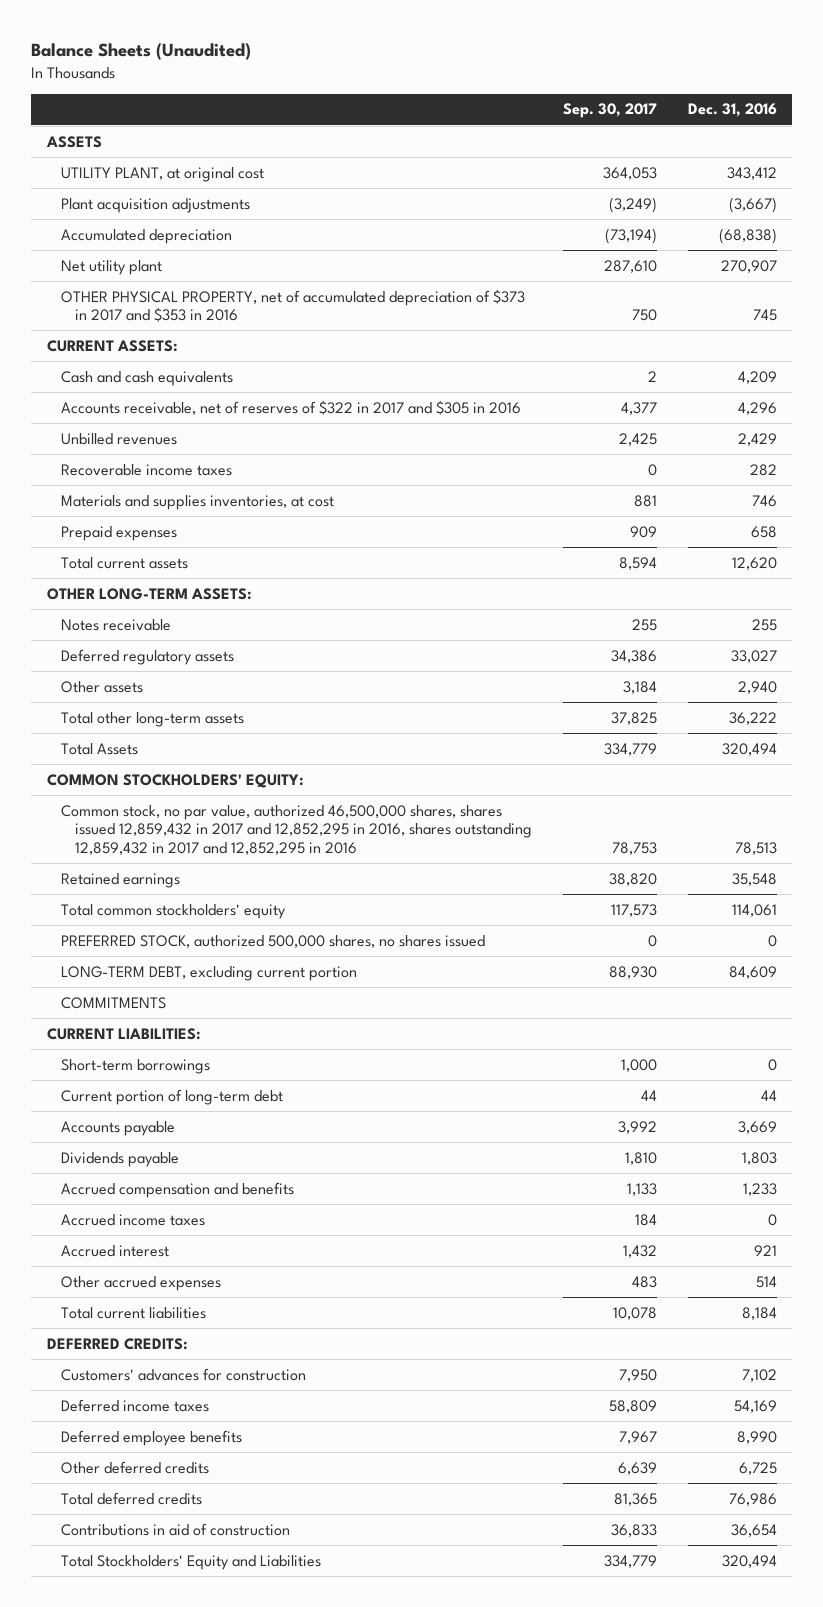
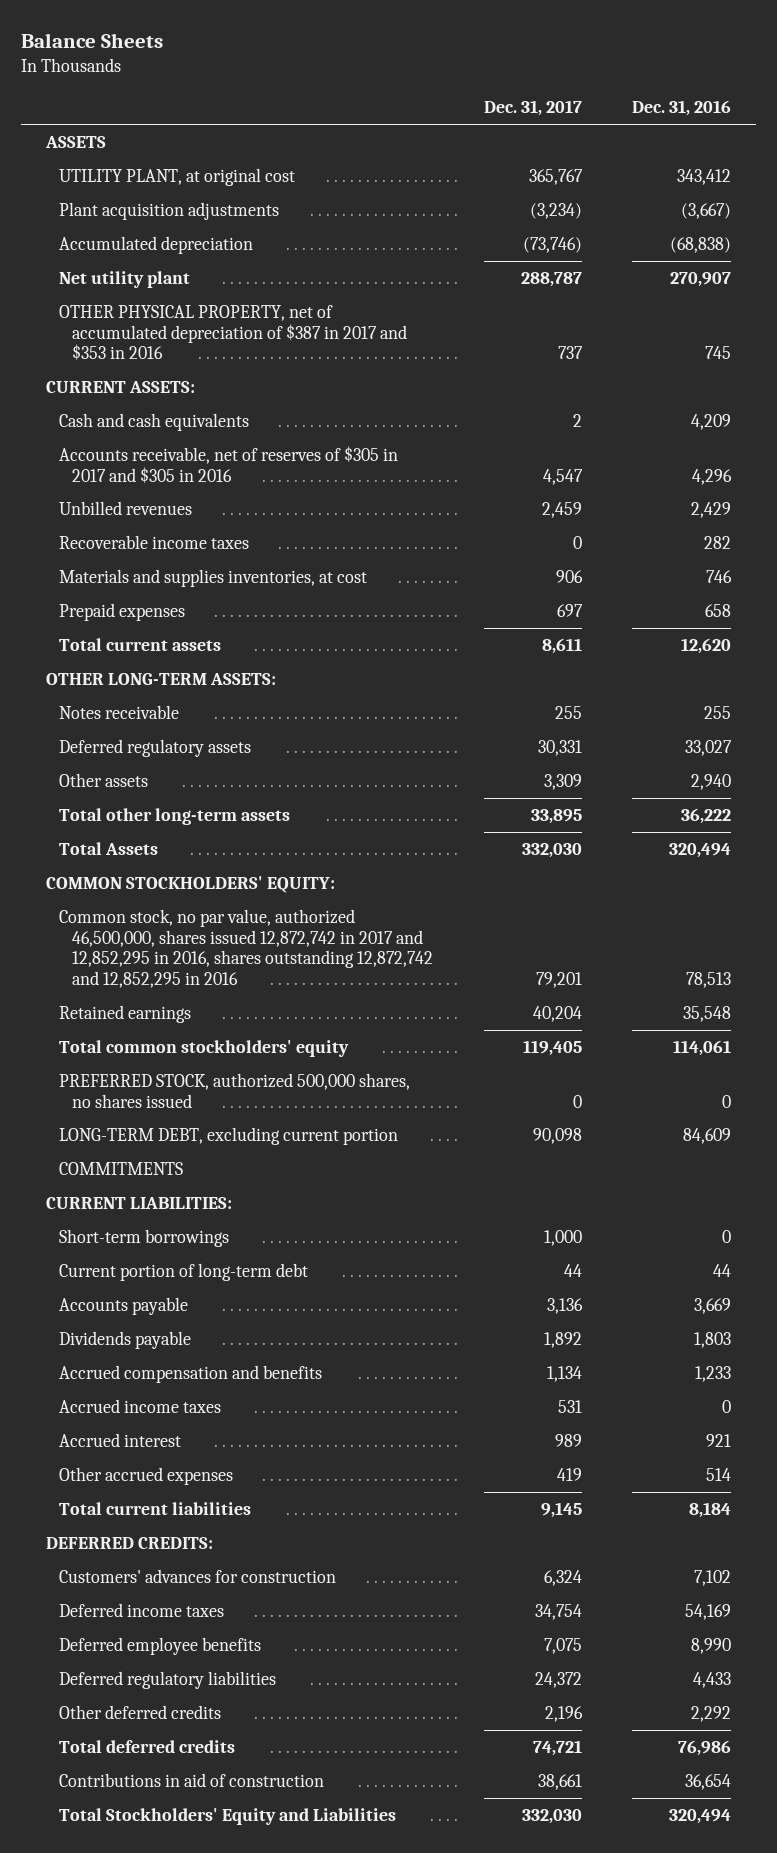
- Balance Sheets (Unaudited)
+ Balance Sheets
- | Sep. 30, 2017 | Dec. 31, 2016
+ | Dec. 31, 2017 | Dec. 31, 2016
- OTHER PHYSICAL PROPERTY, net of accumulated depreciation of $373 in 2017 and $353 in 2016 | 750 | 745
+ OTHER PHYSICAL PROPERTY, net of accumulated depreciation of $387 in 2017 and $353 in 2016 | 737 | 745
- Accounts receivable, net of reserves of $322 in 2017 and $305 in 2016 | 4,377 | 4,296
+ Accounts receivable, net of reserves of $305 in 2017 and $305 in 2016 | 4,547 | 4,296
- Common stock, no par value, authorized 46,500,000 shares, shares issued 12,859,432 in 2017 and 12,852,295 in 2016, shares outstanding 12,859,432 in 2017 and 12,852,295 in 2016 | 78,753 | 78,513
+ Common stock, no par value, authorized 46,500,000, shares issued 12,872,742 in 2017 and 12,852,295 in 2016, shares outstanding 12,872,742 and 12,852,295 in 2016 | 79,201 | 78,513
- Other deferred credits | 6,639 | 6,725
+ Deferred regulatory liabilities | 24,372 | 4,433
+ Other deferred credits | 2,196 | 2,292

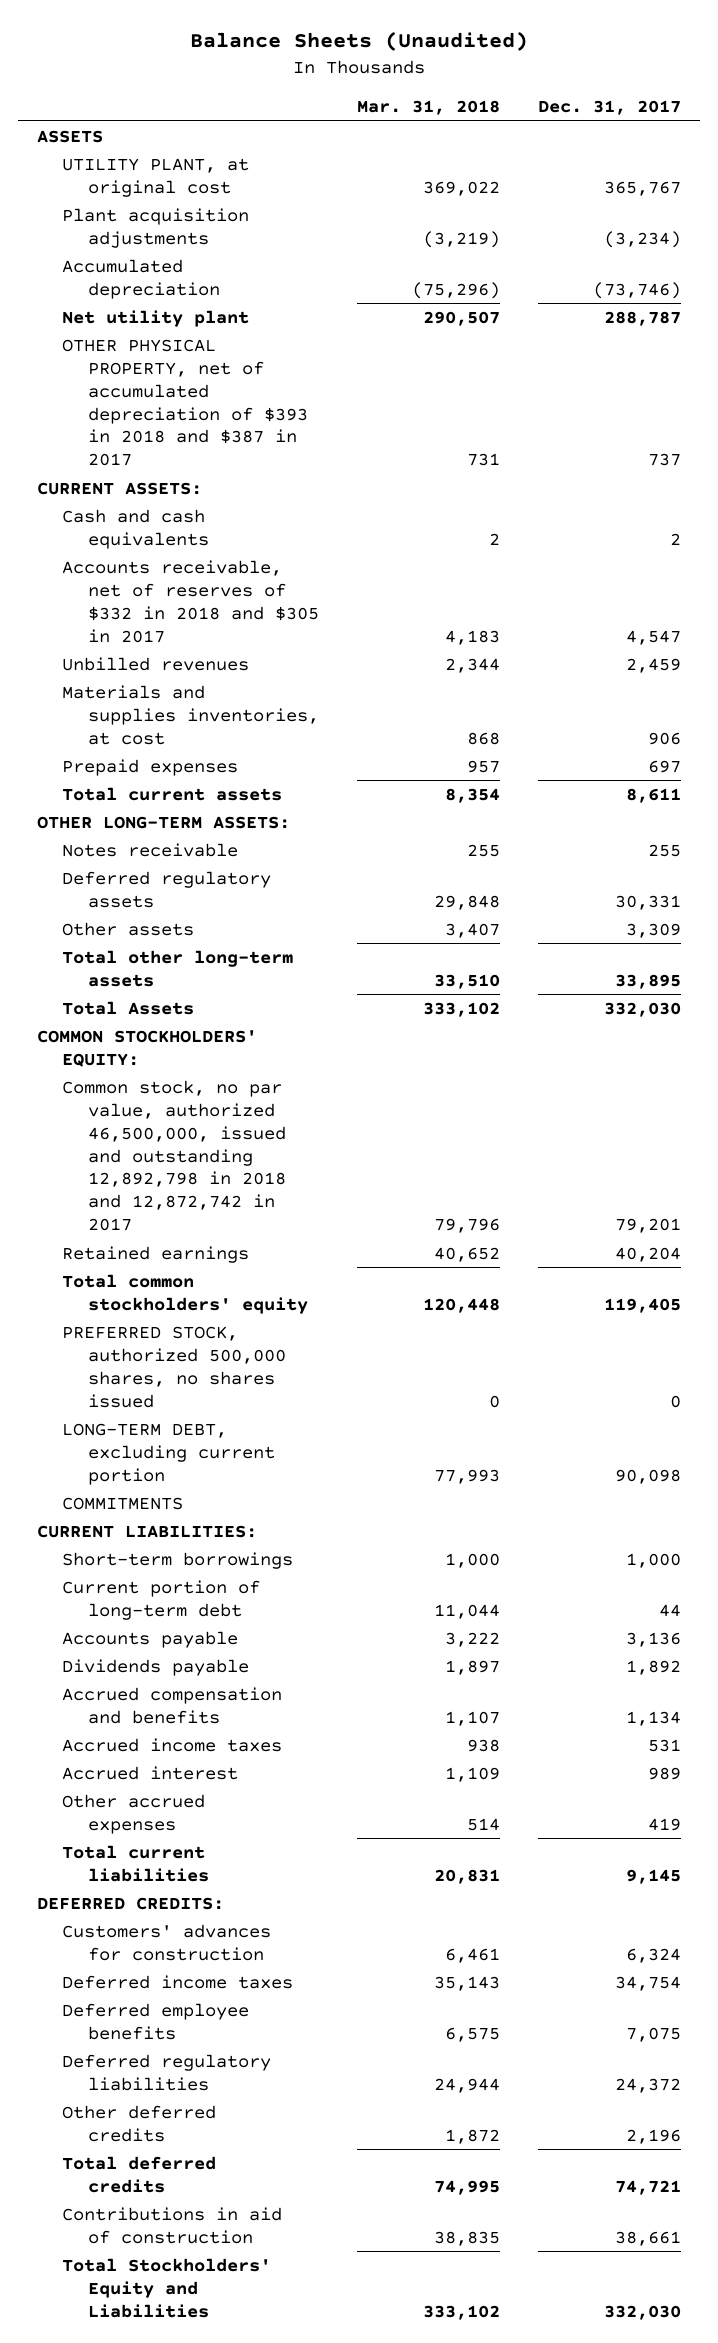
- Balance Sheets
+ Balance Sheets (Unaudited)
- | Dec. 31, 2017 | Dec. 31, 2016
+ | Mar. 31, 2018 | Dec. 31, 2017
- OTHER PHYSICAL PROPERTY, net of accumulated depreciation of $387 in 2017 and $353 in 2016 | 737 | 745
+ OTHER PHYSICAL PROPERTY, net of accumulated depreciation of $393 in 2018 and $387 in 2017 | 731 | 737
- Accounts receivable, net of reserves of $305 in 2017 and $305 in 2016 | 4,547 | 4,296
+ Accounts receivable, net of reserves of $332 in 2018 and $305 in 2017 | 4,183 | 4,547
- Recoverable income taxes | 0 | 282
- Common stock, no par value, authorized 46,500,000, shares issued 12,872,742 in 2017 and 12,852,295 in 2016, shares outstanding 12,872,742 and 12,852,295 in 2016 | 79,201 | 78,513
+ Common stock, no par value, authorized 46,500,000, issued and outstanding 12,892,798 in 2018 and 12,872,742 in 2017 | 79,796 | 79,201

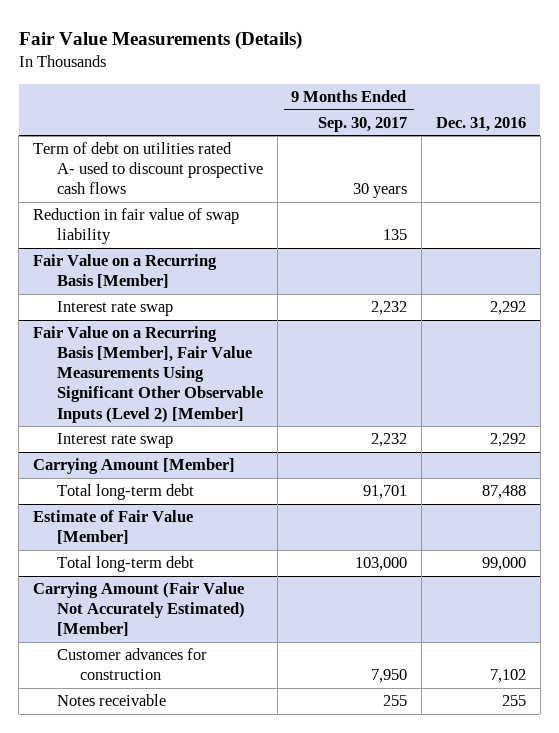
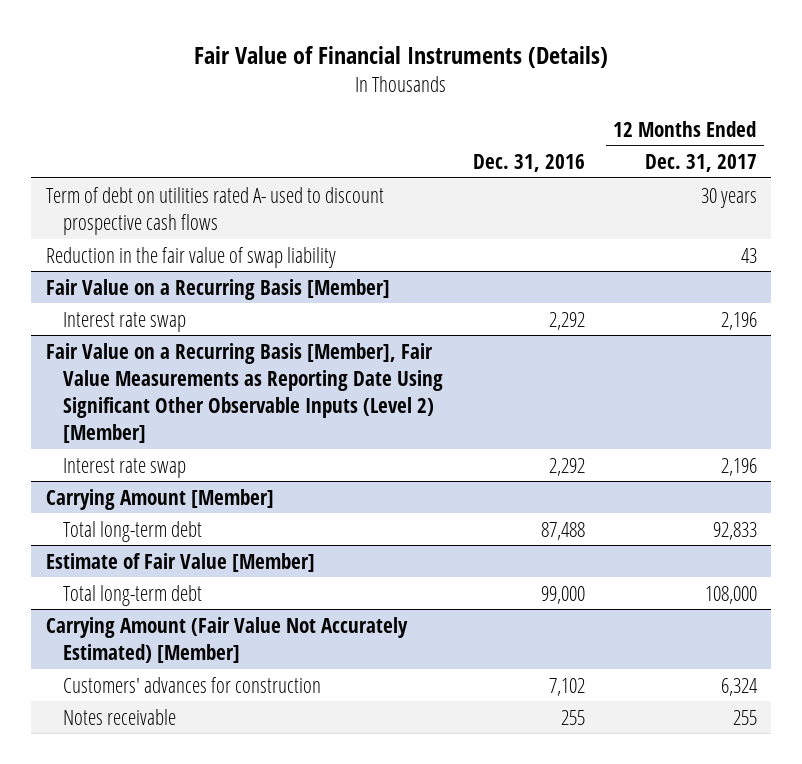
- Fair Value Measurements (Details)
+ Fair Value of Financial Instruments (Details)
- | 9 Months Ended Sep. 30, 2017 | Dec. 31, 2016
+ | Dec. 31, 2016 | 12 Months Ended Dec. 31, 2017
- Reduction in fair value of swap liability | 135 |
+ Reduction in the fair value of swap liability | | 43
- Fair Value on a Recurring Basis [Member], Fair Value Measurements Using Significant Other Observable Inputs (Level 2) [Member]
+ Fair Value on a Recurring Basis [Member], Fair Value Measurements as Reporting Date Using Significant Other Observable Inputs (Level 2) [Member]
@ Carrying Amount (Fair Value Not Accurately Estimated) [Member]
- Customer advances for construction | 7,950 | 7,102
+ Customers' advances for construction | 7,102 | 6,324

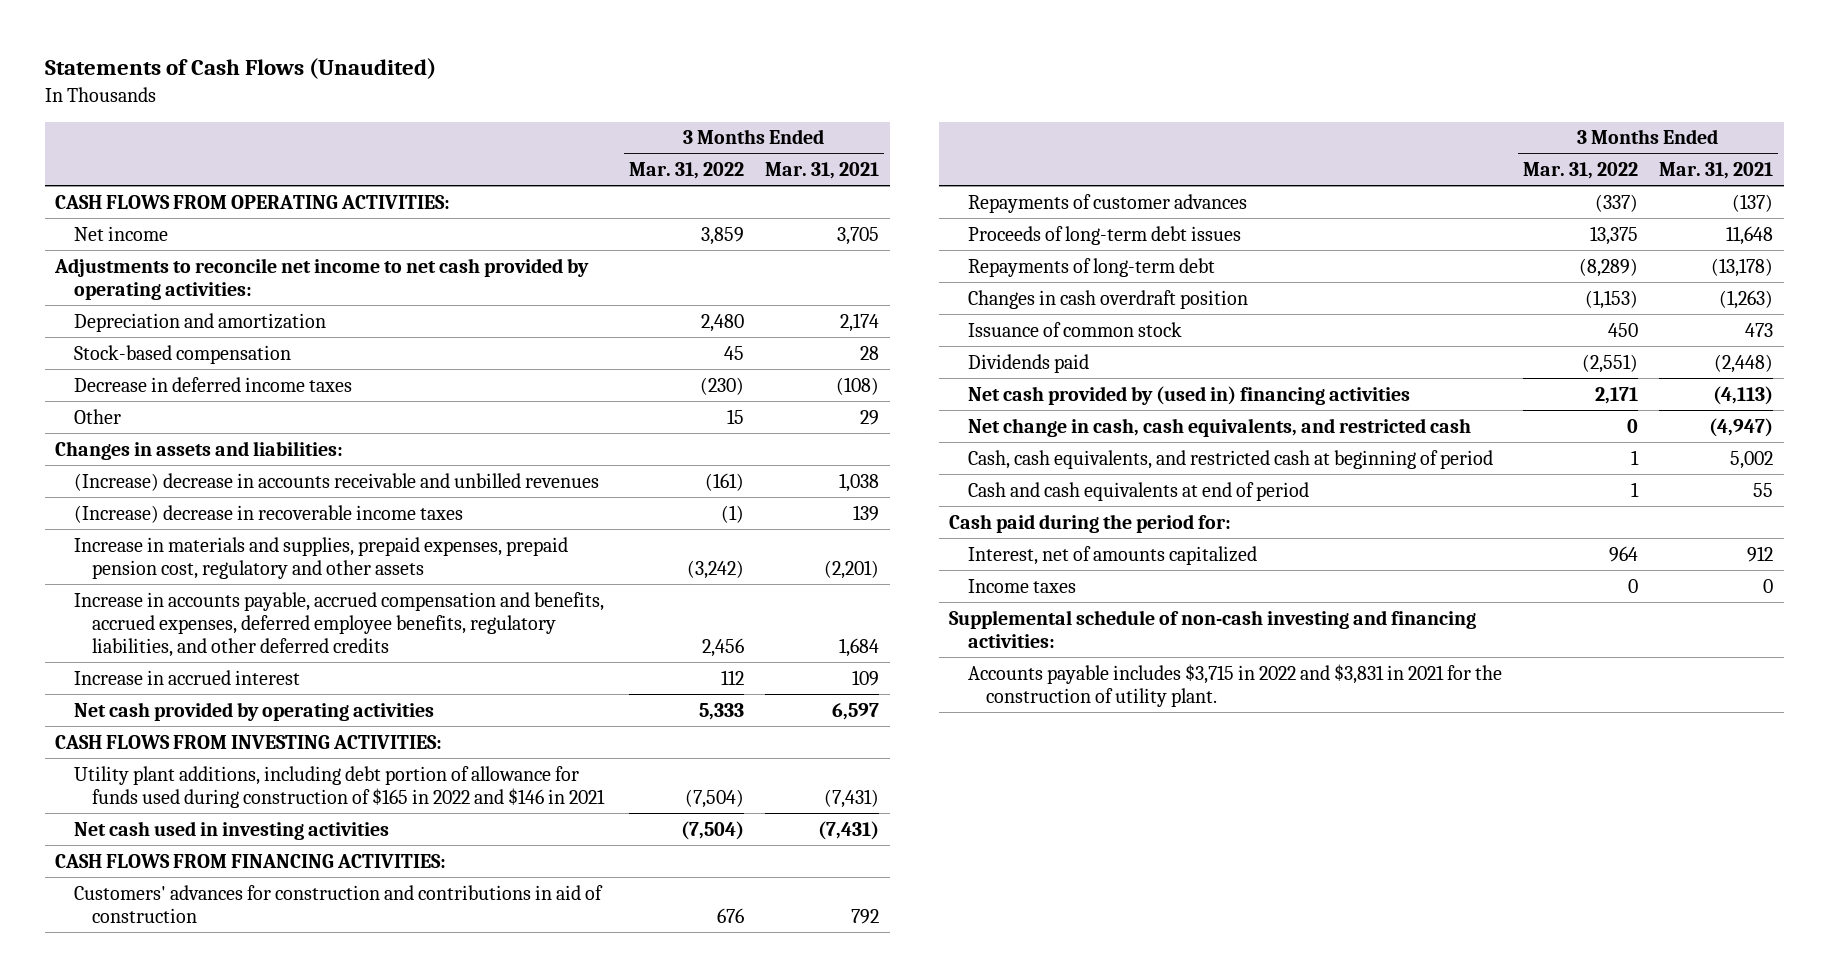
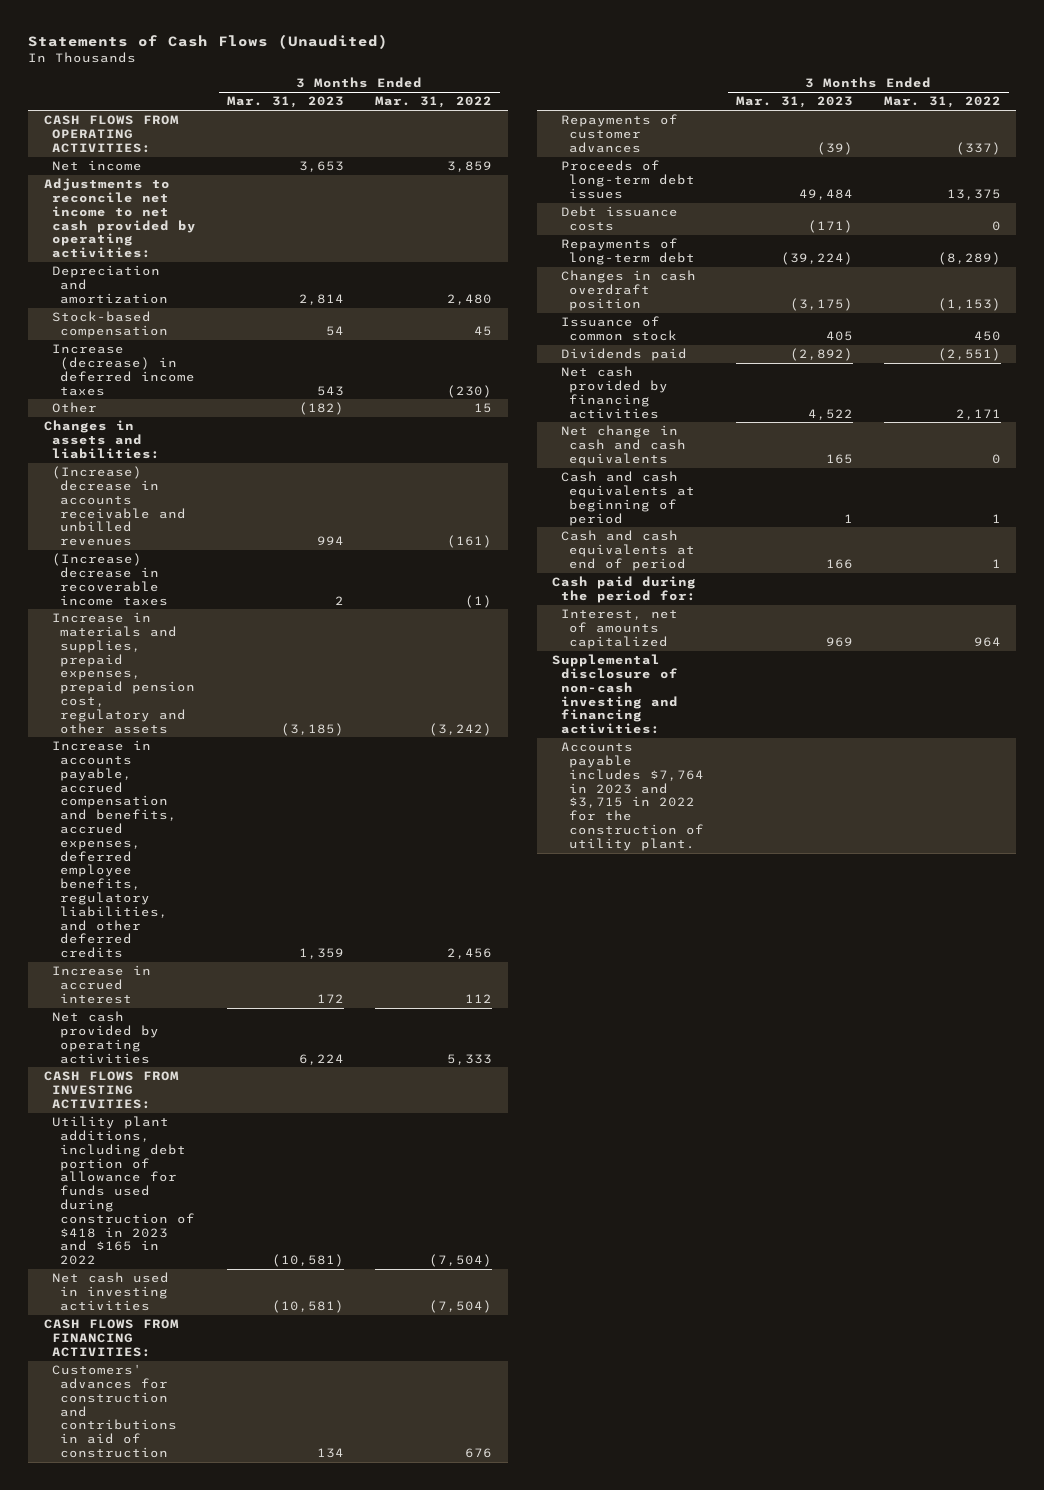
- | 3 Months Ended Mar. 31, 2022 | 3 Months Ended Mar. 31, 2021
+ | 3 Months Ended Mar. 31, 2023 | 3 Months Ended Mar. 31, 2022
- Decrease in deferred income taxes | (230) | (108)
+ Increase (decrease) in deferred income taxes | 543 | (230)
- Utility plant additions, including debt portion of allowance for funds used during construction of $165 in 2022 and $146 in 2021 | (7,504) | (7,431)
+ Utility plant additions, including debt portion of allowance for funds used during construction of $418 in 2023 and $165 in 2022 | (10,581) | (7,504)
+ Debt issuance costs | (171) | 0
- Net cash provided by (used in) financing activities | 2,171 | (4,113)
- Net change in cash, cash equivalents, and restricted cash | 0 | (4,947)
- Cash, cash equivalents, and restricted cash at beginning of period | 1 | 5,002
+ Net cash provided by financing activities | 4,522 | 2,171
+ Net change in cash and cash equivalents | 165 | 0
+ Cash and cash equivalents at beginning of period | 1 | 1
- Income taxes | 0 | 0
- Supplemental schedule of non-cash investing and financing activities:
- Accounts payable includes $3,715 in 2022 and $3,831 in 2021 for the construction of utility plant.
+ Supplemental disclosure of non-cash investing and financing activities:
+ Accounts payable includes $7,764 in 2023 and $3,715 in 2022 for the construction of utility plant.

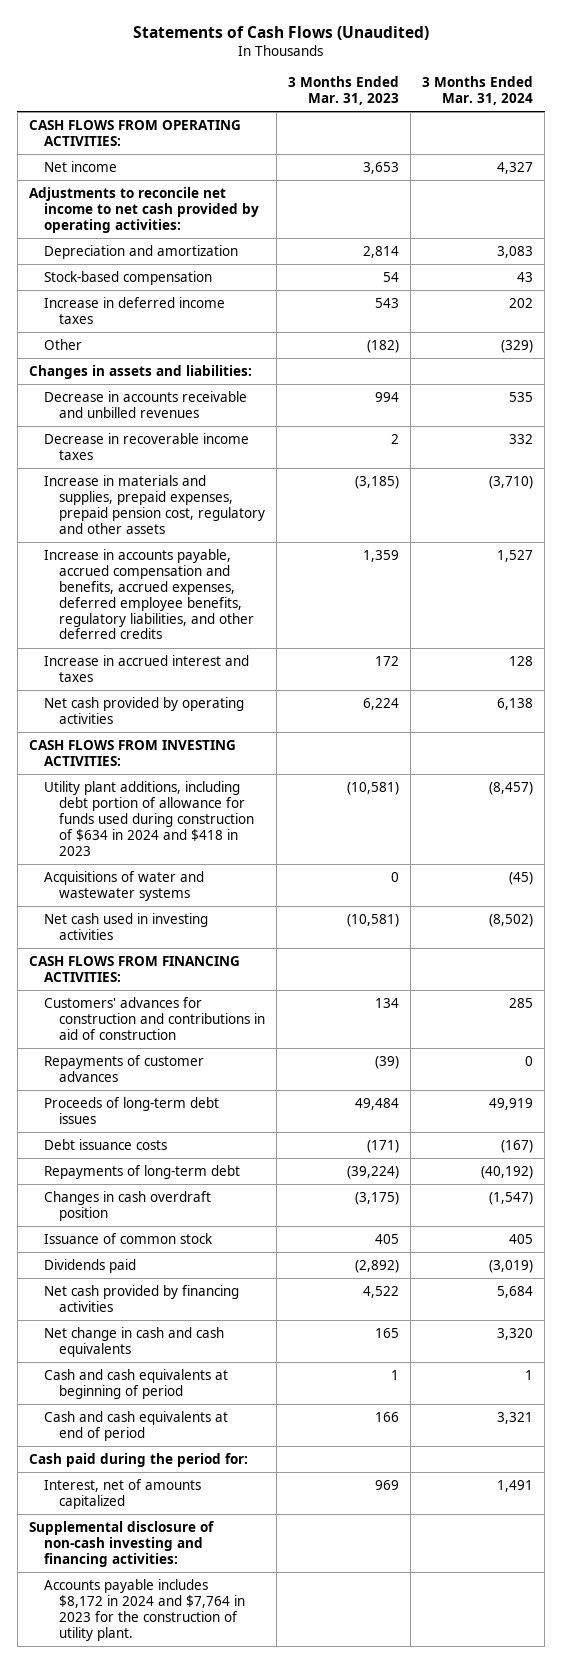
- | 3 Months Ended Mar. 31, 2023 | 3 Months Ended Mar. 31, 2022
+ | 3 Months Ended Mar. 31, 2023 | 3 Months Ended Mar. 31, 2024
- Increase (decrease) in deferred income taxes | 543 | (230)
+ Increase in deferred income taxes | 543 | 202
- (Increase) decrease in accounts receivable and unbilled revenues | 994 | (161)
- (Increase) decrease in recoverable income taxes | 2 | (1)
+ Decrease in accounts receivable and unbilled revenues | 994 | 535
+ Decrease in recoverable income taxes | 2 | 332
- Increase in accrued interest | 172 | 112
+ Increase in accrued interest and taxes | 172 | 128
- Utility plant additions, including debt portion of allowance for funds used during construction of $418 in 2023 and $165 in 2022 | (10,581) | (7,504)
+ Utility plant additions, including debt portion of allowance for funds used during construction of $634 in 2024 and $418 in 2023 | (10,581) | (8,457)
+ Acquisitions of water and wastewater systems | 0 | (45)
- Accounts payable includes $7,764 in 2023 and $3,715 in 2022 for the construction of utility plant.
+ Accounts payable includes $8,172 in 2024 and $7,764 in 2023 for the construction of utility plant.

